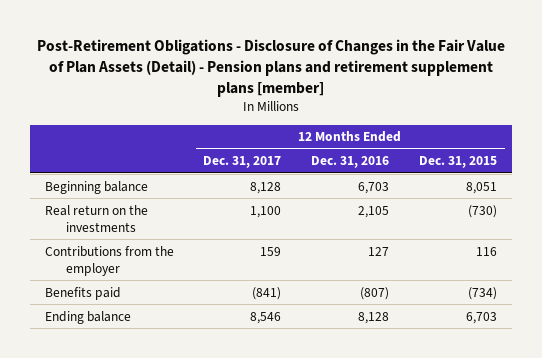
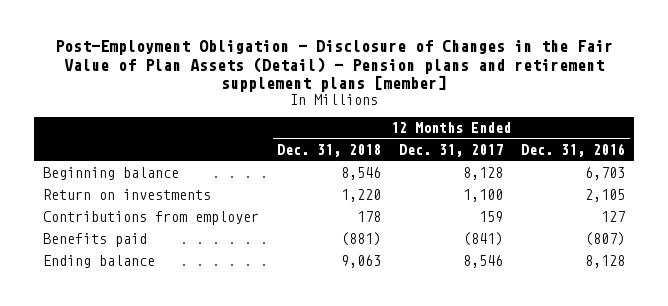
- Post-Retirement Obligations - Disclosure of Changes in the Fair Value of Plan Assets (Detail) - Pension plans and retirement supplement plans [member]
+ Post-Employment Obligation - Disclosure of Changes in the Fair Value of Plan Assets (Detail) - Pension plans and retirement supplement plans [member]
- | 12 Months Ended Dec. 31, 2017 | 12 Months Ended Dec. 31, 2016 | 12 Months Ended Dec. 31, 2015
+ | 12 Months Ended Dec. 31, 2018 | 12 Months Ended Dec. 31, 2017 | 12 Months Ended Dec. 31, 2016
- Real return on the investments | 1,100 | 2,105 | (730)
- Contributions from the employer | 159 | 127 | 116
+ Return on investments | 1,220 | 1,100 | 2,105
+ Contributions from employer | 178 | 159 | 127

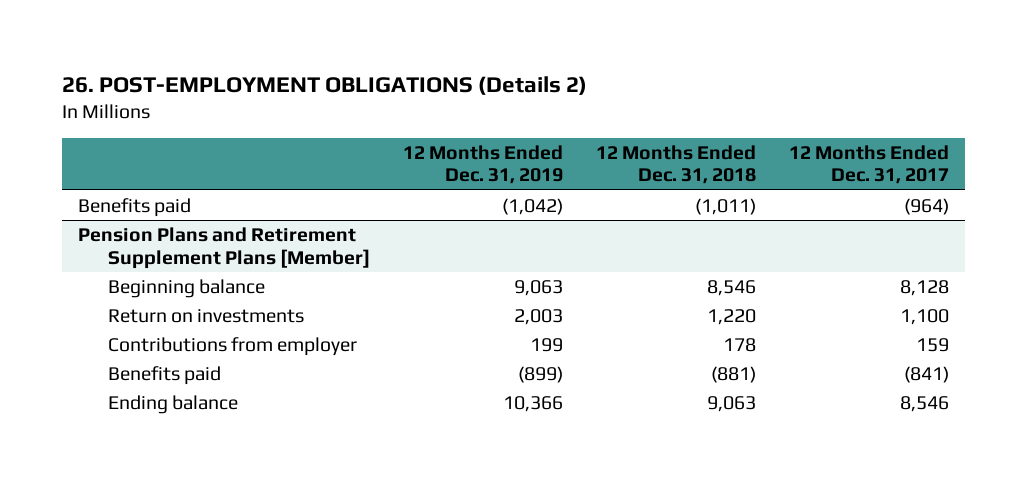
- Post-Employment Obligation - Disclosure of Changes in the Fair Value of Plan Assets (Detail) - Pension plans and retirement supplement plans [member]
+ 26. POST-EMPLOYMENT OBLIGATIONS (Details 2)
- | 12 Months Ended Dec. 31, 2018 | 12 Months Ended Dec. 31, 2017 | 12 Months Ended Dec. 31, 2016
+ | 12 Months Ended Dec. 31, 2019 | 12 Months Ended Dec. 31, 2018 | 12 Months Ended Dec. 31, 2017
+ Benefits paid | (1,042) | (1,011) | (964)
+ Pension Plans and Retirement Supplement Plans [Member]

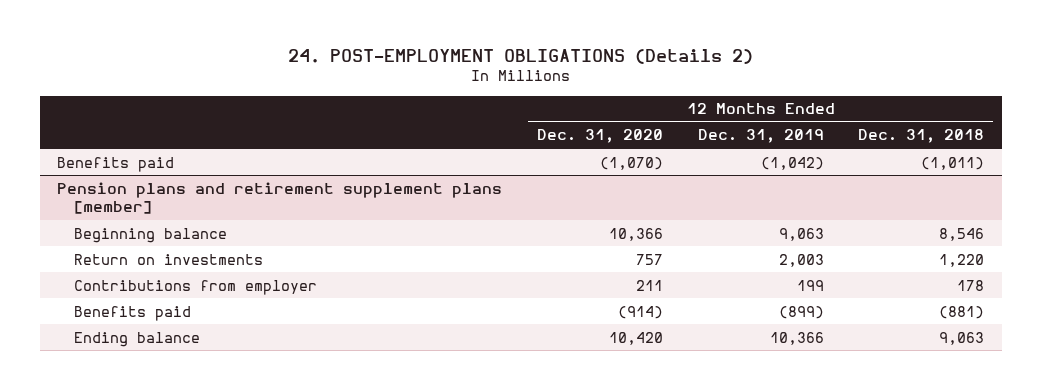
- 26. POST-EMPLOYMENT OBLIGATIONS (Details 2)
+ 24. POST-EMPLOYMENT OBLIGATIONS (Details 2)
- | 12 Months Ended Dec. 31, 2019 | 12 Months Ended Dec. 31, 2018 | 12 Months Ended Dec. 31, 2017
+ | 12 Months Ended Dec. 31, 2020 | 12 Months Ended Dec. 31, 2019 | 12 Months Ended Dec. 31, 2018
- Pension Plans and Retirement Supplement Plans [Member]
+ Pension plans and retirement supplement plans [member]

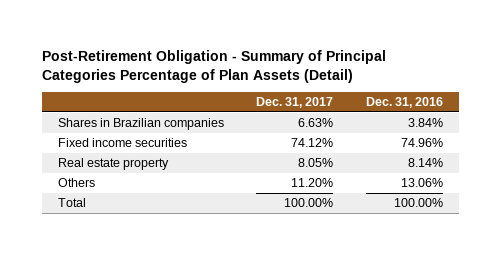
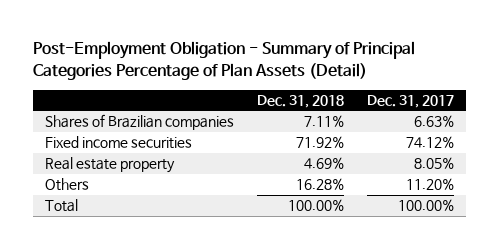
- Post-Retirement Obligation - Summary of Principal Categories Percentage of Plan Assets (Detail)
+ Post-Employment Obligation - Summary of Principal Categories Percentage of Plan Assets (Detail)
- | Dec. 31, 2017 | Dec. 31, 2016
+ | Dec. 31, 2018 | Dec. 31, 2017
- Shares in Brazilian companies | 6.63% | 3.84%
+ Shares of Brazilian companies | 7.11% | 6.63%

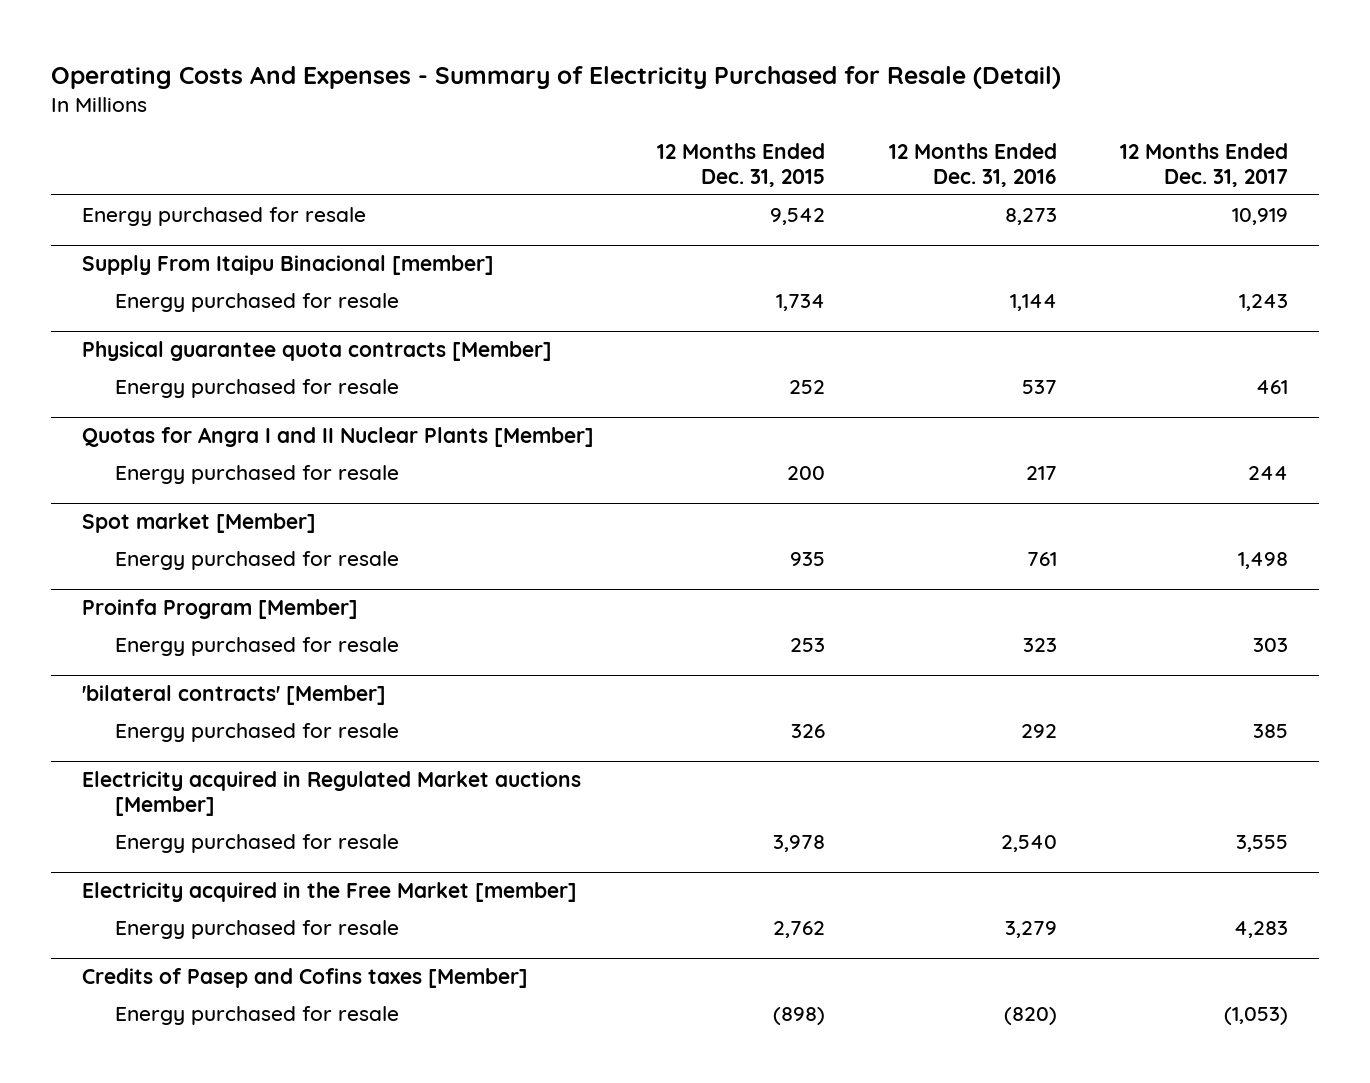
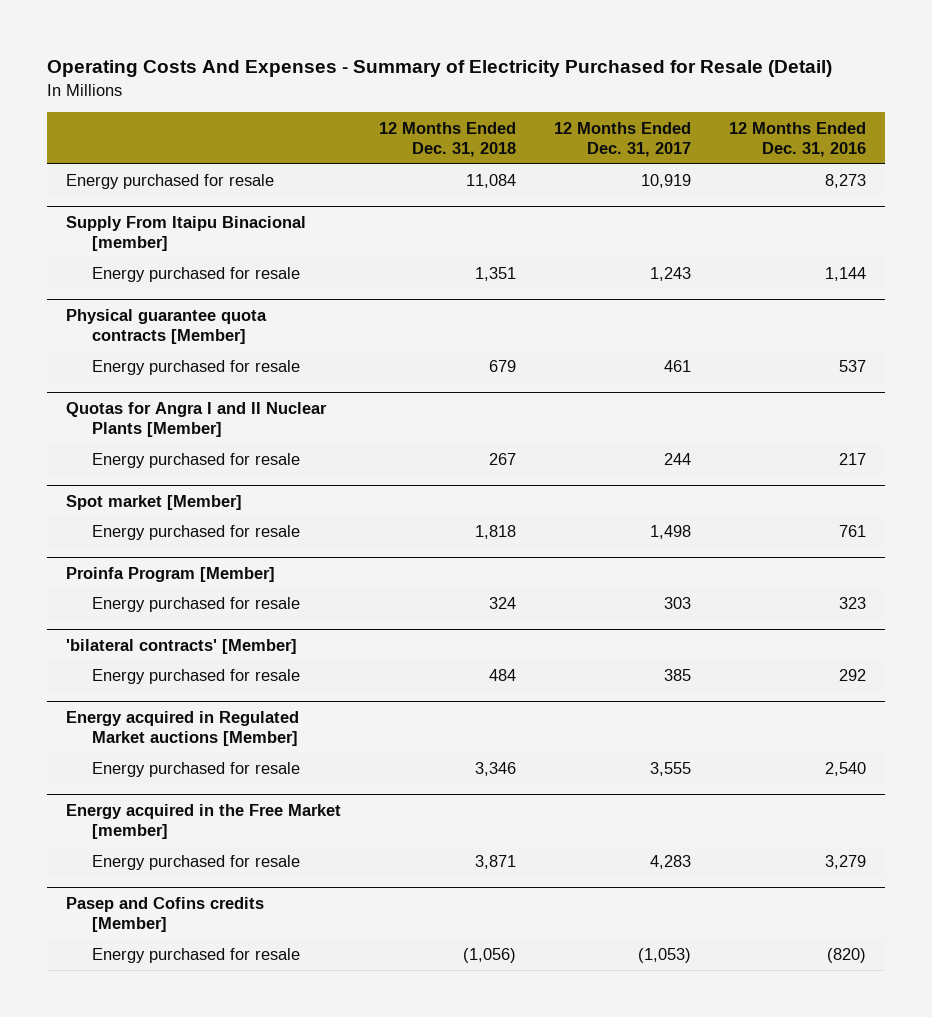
- | 12 Months Ended Dec. 31, 2015 | 12 Months Ended Dec. 31, 2016 | 12 Months Ended Dec. 31, 2017
+ | 12 Months Ended Dec. 31, 2018 | 12 Months Ended Dec. 31, 2017 | 12 Months Ended Dec. 31, 2016
- Electricity acquired in Regulated Market auctions [Member]
+ Energy acquired in Regulated Market auctions [Member]
- Electricity acquired in the Free Market [member]
+ Energy acquired in the Free Market [member]
- Credits of Pasep and Cofins taxes [Member]
+ Pasep and Cofins credits [Member]

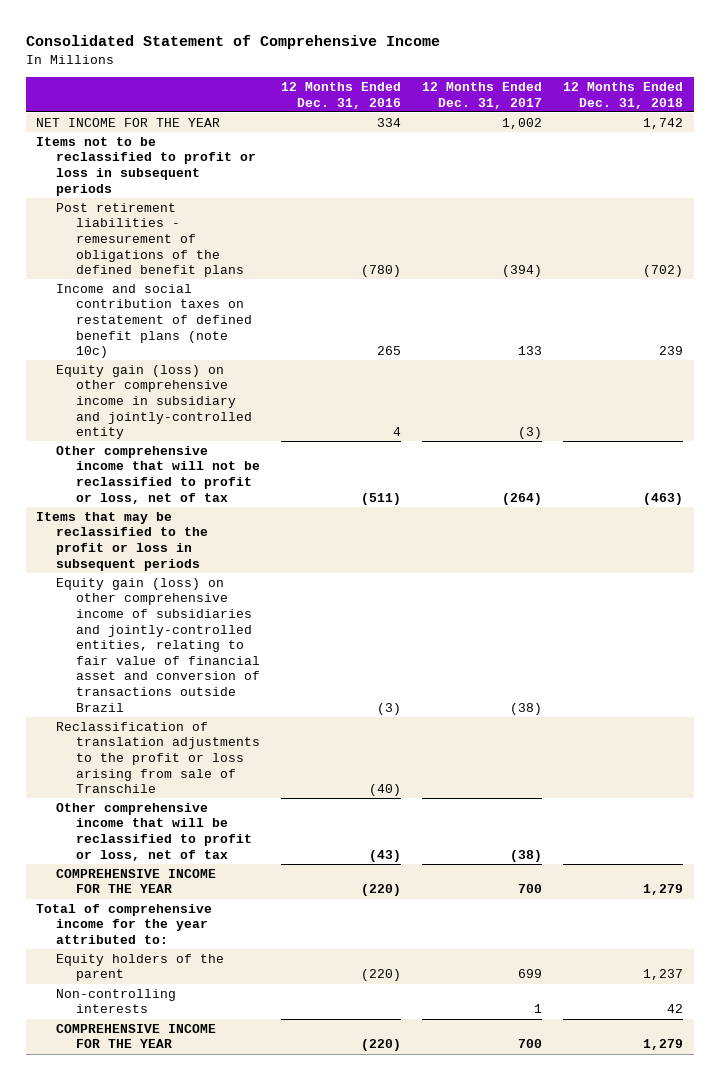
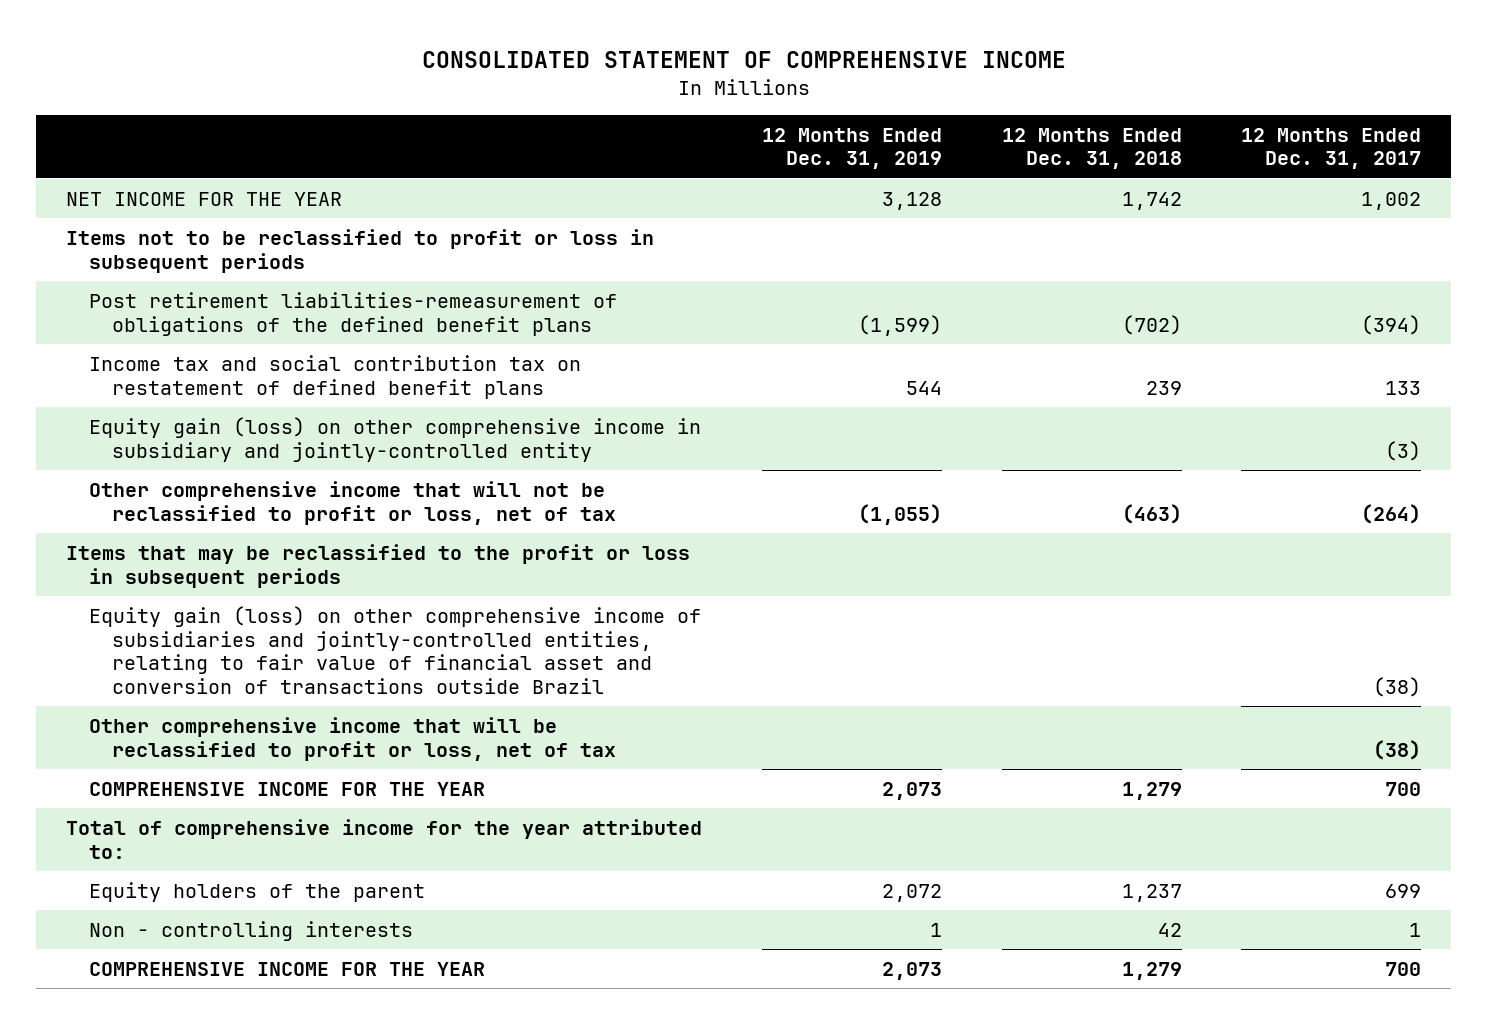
- Consolidated Statement of Comprehensive Income
+ CONSOLIDATED STATEMENT OF COMPREHENSIVE INCOME
- | 12 Months Ended Dec. 31, 2016 | 12 Months Ended Dec. 31, 2017 | 12 Months Ended Dec. 31, 2018
+ | 12 Months Ended Dec. 31, 2019 | 12 Months Ended Dec. 31, 2018 | 12 Months Ended Dec. 31, 2017
- Post retirement liabilities - remesurement of obligations of the defined benefit plans | (780) | (394) | (702)
- Income and social contribution taxes on restatement of defined benefit plans (note 10c) | 265 | 133 | 239
+ Post retirement liabilities-remeasurement of obligations of the defined benefit plans | (1,599) | (702) | (394)
+ Income tax and social contribution tax on restatement of defined benefit plans | 544 | 239 | 133
- Reclassification of translation adjustments to the profit or loss arising from sale of Transchile | (40) | |
- Non-controlling interests | | 1 | 42
+ Non - controlling interests | 1 | 42 | 1

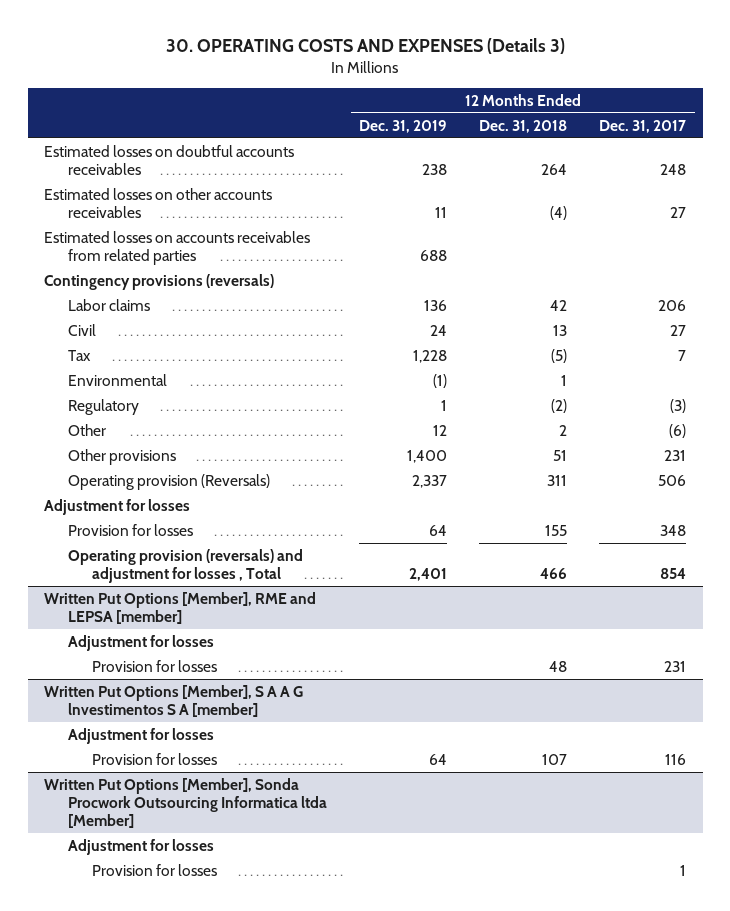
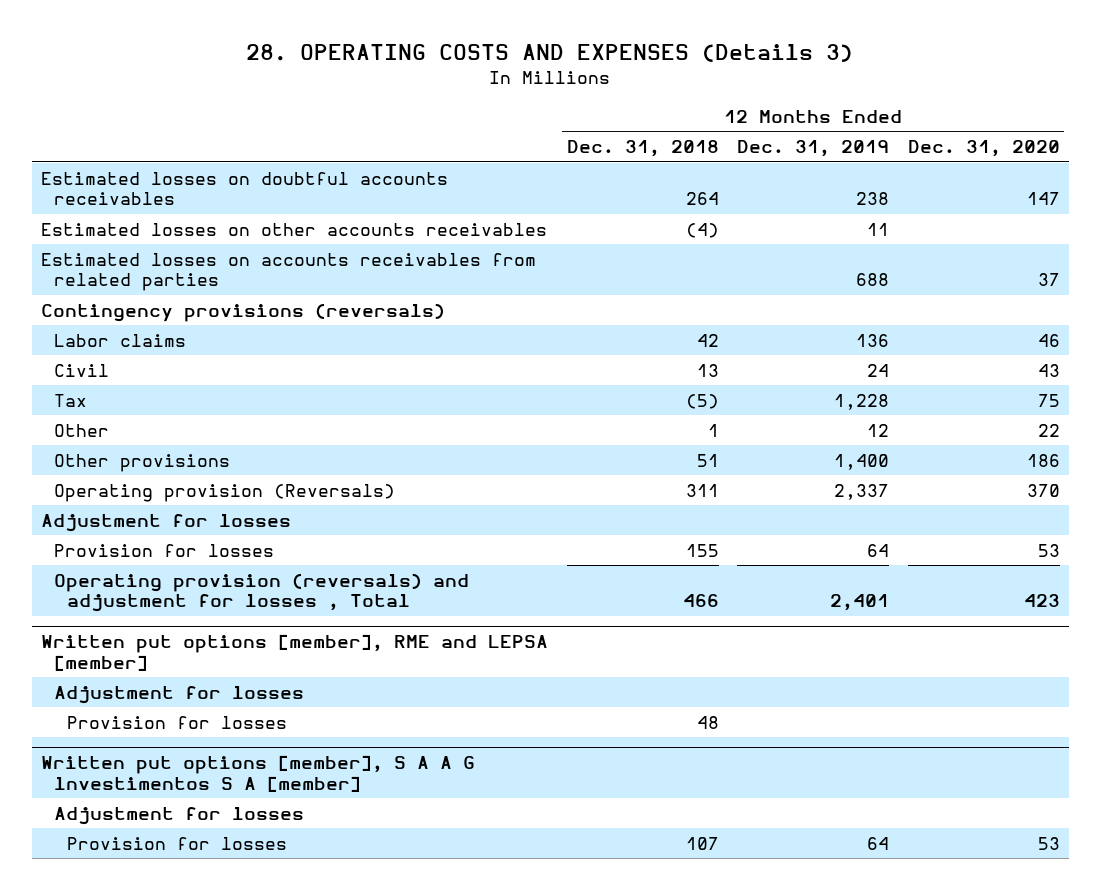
- 30. OPERATING COSTS AND EXPENSES (Details 3)
+ 28. OPERATING COSTS AND EXPENSES (Details 3)
- | 12 Months Ended Dec. 31, 2019 | 12 Months Ended Dec. 31, 2018 | 12 Months Ended Dec. 31, 2017
+ | 12 Months Ended Dec. 31, 2018 | 12 Months Ended Dec. 31, 2019 | 12 Months Ended Dec. 31, 2020
- Environmental | (1) | 1 |
- Regulatory | 1 | (2) | (3)
- Other | 12 | 2 | (6)
+ Other | 1 | 12 | 22
- Written Put Options [Member], RME and LEPSA [member]
+ Written put options [member], RME and LEPSA [member]
- Written Put Options [Member], S A A G lnvestimentos S A [member]
+ Written put options [member], S A A G lnvestimentos S A [member]
- Written Put Options [Member], Sonda Procwork Outsourcing Informatica ltda [Member]
- Adjustment for losses
- Provision for losses | | | 1

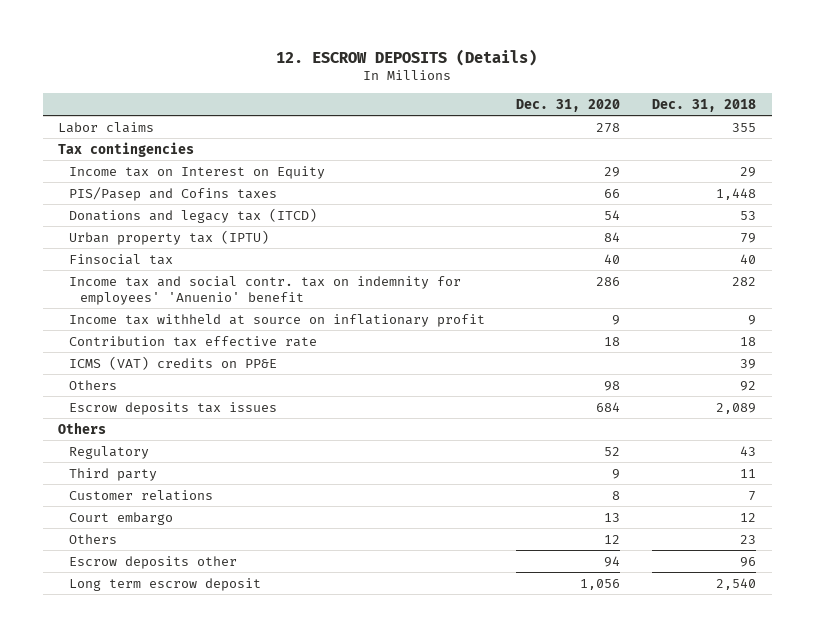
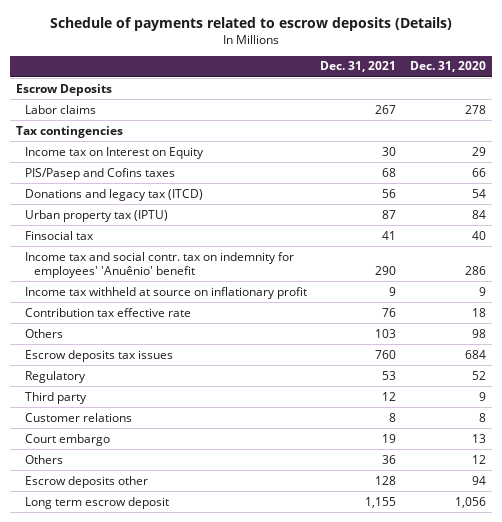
- 12. ESCROW DEPOSITS (Details)
+ Schedule of payments related to escrow deposits (Details)
- | Dec. 31, 2020 | Dec. 31, 2018
+ | Dec. 31, 2021 | Dec. 31, 2020
+ Escrow Deposits
- Income tax and social contr. tax on indemnity for employees' 'Anuenio' benefit | 286 | 282
+ Income tax and social contr. tax on indemnity for employees' 'Anuênio' benefit | 290 | 286
- ICMS (VAT) credits on PP&E | | 39
- Others

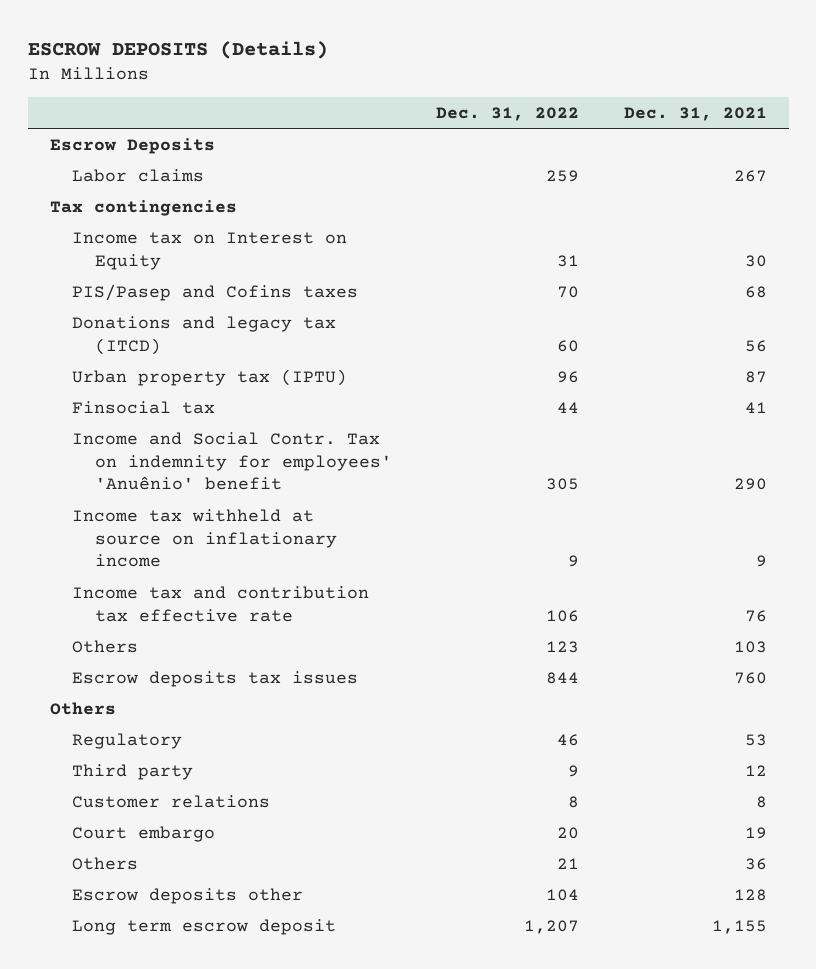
- Schedule of payments related to escrow deposits (Details)
+ ESCROW DEPOSITS (Details)
- | Dec. 31, 2021 | Dec. 31, 2020
+ | Dec. 31, 2022 | Dec. 31, 2021
- Income tax and social contr. tax on indemnity for employees' 'Anuênio' benefit | 290 | 286
- Income tax withheld at source on inflationary profit | 9 | 9
- Contribution tax effective rate | 76 | 18
+ Income and Social Contr. Tax on indemnity for employees' 'Anuênio' benefit | 305 | 290
+ Income tax withheld at source on inflationary income | 9 | 9
+ Income tax and contribution tax effective rate | 106 | 76
+ Others

